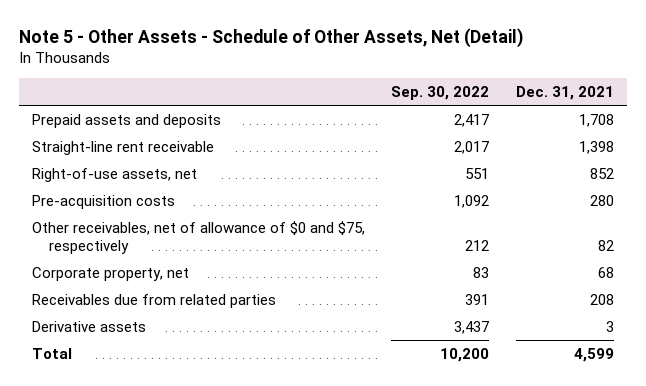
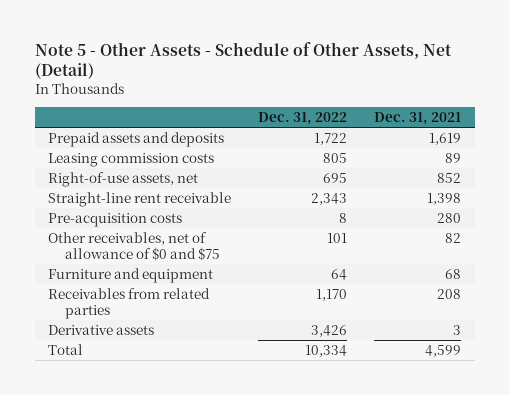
- | Sep. 30, 2022 | Dec. 31, 2021
+ | Dec. 31, 2022 | Dec. 31, 2021
- Prepaid assets and deposits | 2,417 | 1,708
+ Prepaid assets and deposits | 1,722 | 1,619
+ Leasing commission costs | 805 | 89
moved down: Straight-line rent receivable | 2,343 | 1,398
- Other receivables, net of allowance of $0 and $75, respectively | 212 | 82
- Corporate property, net | 83 | 68
- Receivables due from related parties | 391 | 208
+ Other receivables, net of allowance of $0 and $75 | 101 | 82
+ Furniture and equipment | 64 | 68
+ Receivables from related parties | 1,170 | 208

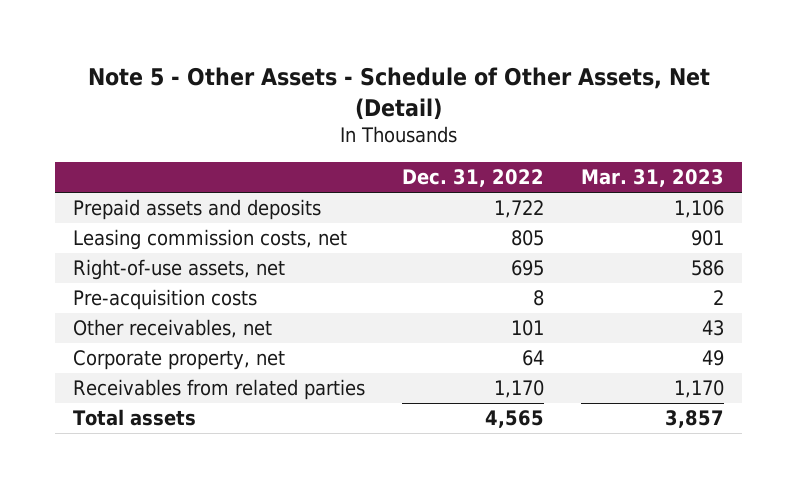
- | Dec. 31, 2022 | Dec. 31, 2021
+ | Dec. 31, 2022 | Mar. 31, 2023
- Leasing commission costs | 805 | 89
+ Leasing commission costs, net | 805 | 901
- Straight-line rent receivable | 2,343 | 1,398
- Other receivables, net of allowance of $0 and $75 | 101 | 82
- Furniture and equipment | 64 | 68
+ Other receivables, net | 101 | 43
+ Corporate property, net | 64 | 49
- Derivative assets | 3,426 | 3
- Total | 10,334 | 4,599
+ Total assets | 4,565 | 3,857

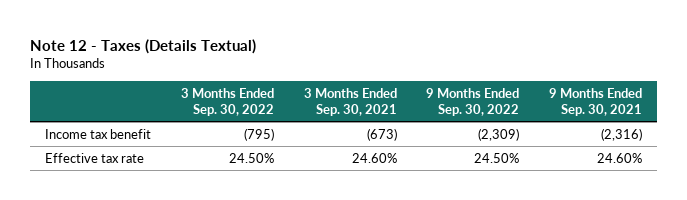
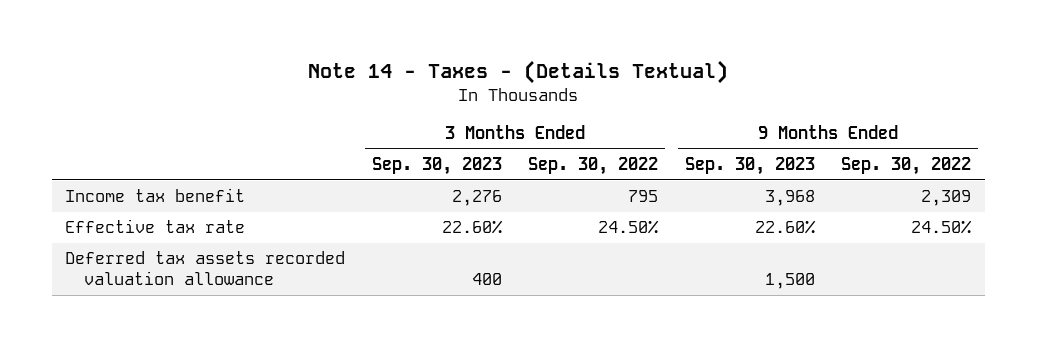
- Note 12 - Taxes (Details Textual)
+ Note 14 - Taxes - (Details Textual)
- | 3 Months Ended Sep. 30, 2022 | 3 Months Ended Sep. 30, 2021 | 9 Months Ended Sep. 30, 2022 | 9 Months Ended Sep. 30, 2021
+ | 3 Months Ended Sep. 30, 2023 | 3 Months Ended Sep. 30, 2022 | 9 Months Ended Sep. 30, 2023 | 9 Months Ended Sep. 30, 2022
- Income tax benefit | (795) | (673) | (2,309) | (2,316)
+ Income tax benefit | 2,276 | 795 | 3,968 | 2,309
+ Deferred tax assets recorded valuation allowance | 400 | | 1,500 |

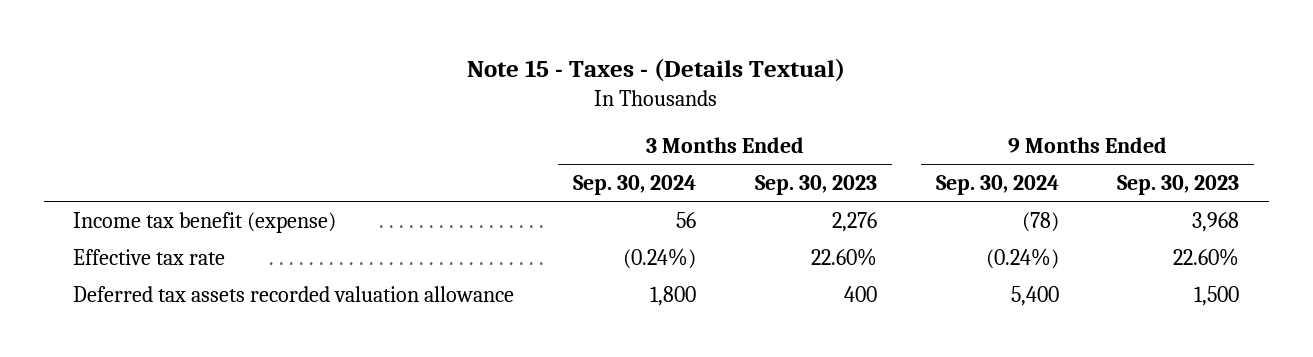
- Note 14 - Taxes - (Details Textual)
+ Note 15 - Taxes - (Details Textual)
- | 3 Months Ended Sep. 30, 2023 | 3 Months Ended Sep. 30, 2022 | 9 Months Ended Sep. 30, 2023 | 9 Months Ended Sep. 30, 2022
+ | 3 Months Ended Sep. 30, 2024 | 3 Months Ended Sep. 30, 2023 | 9 Months Ended Sep. 30, 2024 | 9 Months Ended Sep. 30, 2023
- Income tax benefit | 2,276 | 795 | 3,968 | 2,309
+ Income tax benefit (expense) | 56 | 2,276 | (78) | 3,968

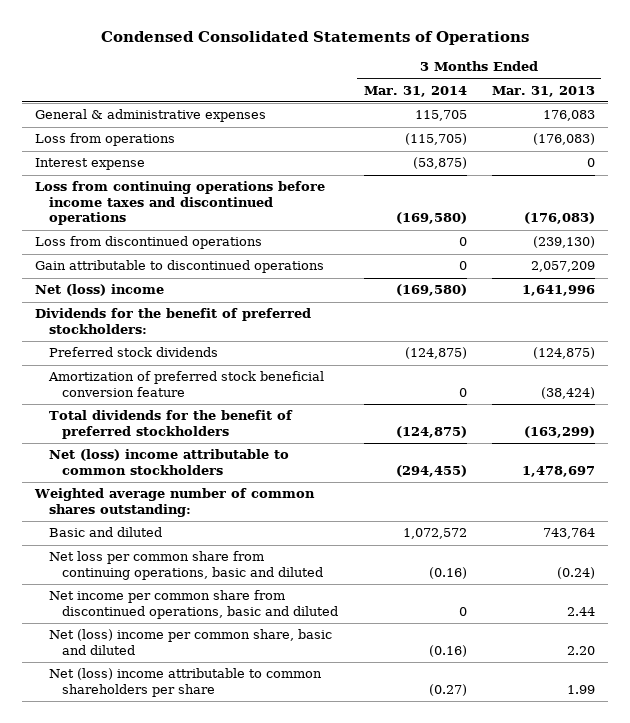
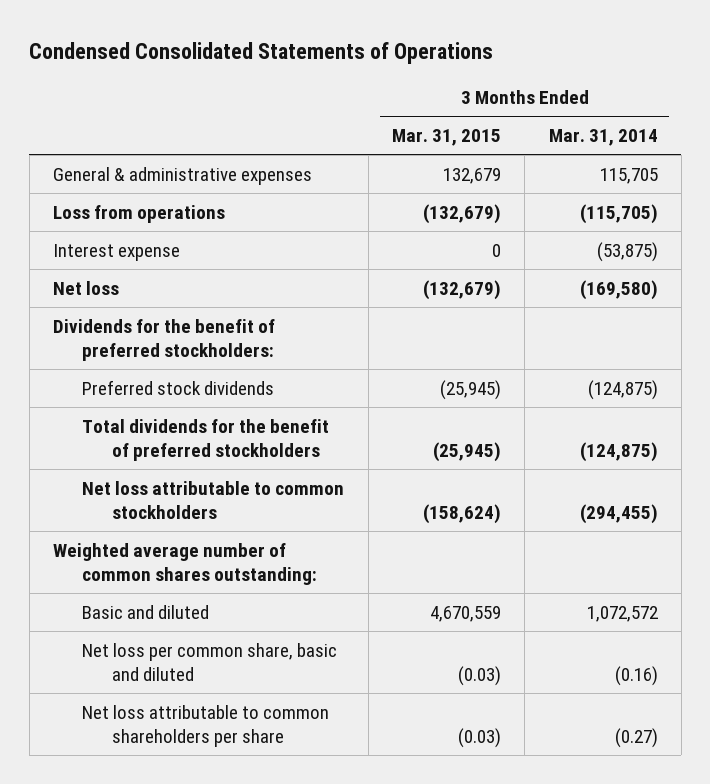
- | 3 Months Ended Mar. 31, 2014 | 3 Months Ended Mar. 31, 2013
+ | 3 Months Ended Mar. 31, 2015 | 3 Months Ended Mar. 31, 2014
- Loss from continuing operations before income taxes and discontinued operations | (169,580) | (176,083)
- Loss from discontinued operations | 0 | (239,130)
- Gain attributable to discontinued operations | 0 | 2,057,209
- Net (loss) income | (169,580) | 1,641,996
+ Net loss | (132,679) | (169,580)
- Amortization of preferred stock beneficial conversion feature | 0 | (38,424)
- Net (loss) income attributable to common stockholders | (294,455) | 1,478,697
+ Net loss attributable to common stockholders | (158,624) | (294,455)
- Net loss per common share from continuing operations, basic and diluted | (0.16) | (0.24)
- Net income per common share from discontinued operations, basic and diluted | 0 | 2.44
- Net (loss) income per common share, basic and diluted | (0.16) | 2.20
- Net (loss) income attributable to common shareholders per share | (0.27) | 1.99
+ Net loss per common share, basic and diluted | (0.03) | (0.16)
+ Net loss attributable to common shareholders per share | (0.03) | (0.27)

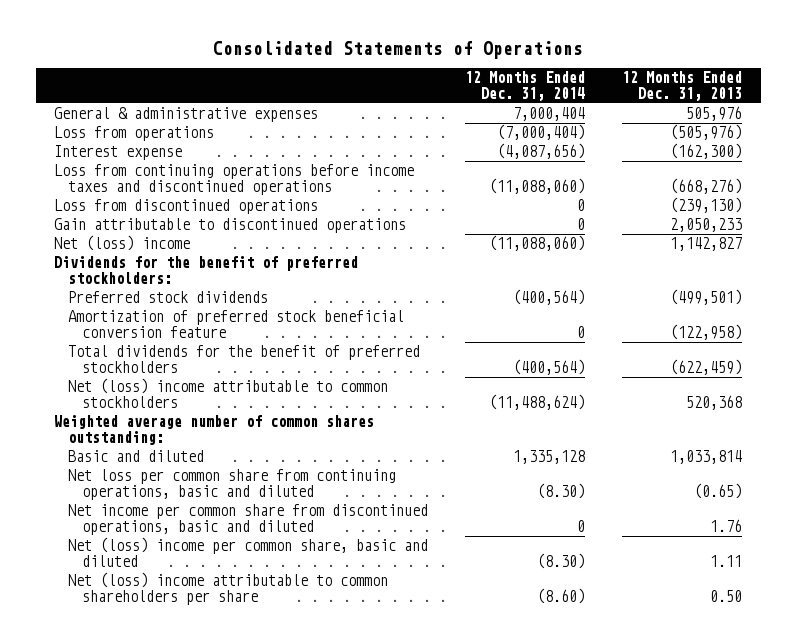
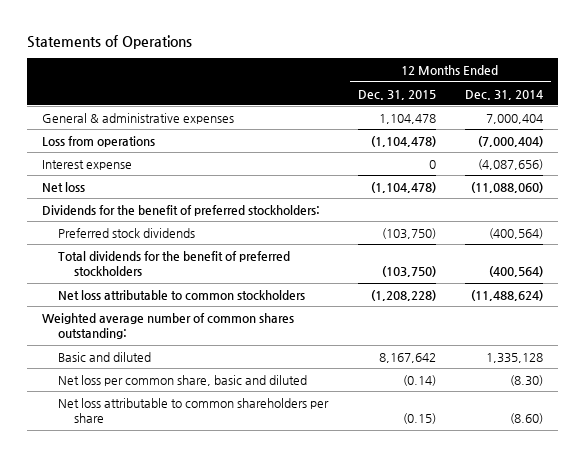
- Consolidated Statements of Operations
+ Statements of Operations
- | 12 Months Ended Dec. 31, 2014 | 12 Months Ended Dec. 31, 2013
+ | 12 Months Ended Dec. 31, 2015 | 12 Months Ended Dec. 31, 2014
- Loss from continuing operations before income taxes and discontinued operations | (11,088,060) | (668,276)
- Loss from discontinued operations | 0 | (239,130)
- Gain attributable to discontinued operations | 0 | 2,050,233
- Net (loss) income | (11,088,060) | 1,142,827
+ Net loss | (1,104,478) | (11,088,060)
- Amortization of preferred stock beneficial conversion feature | 0 | (122,958)
- Net (loss) income attributable to common stockholders | (11,488,624) | 520,368
+ Net loss attributable to common stockholders | (1,208,228) | (11,488,624)
- Net loss per common share from continuing operations, basic and diluted | (8.30) | (0.65)
- Net income per common share from discontinued operations, basic and diluted | 0 | 1.76
- Net (loss) income per common share, basic and diluted | (8.30) | 1.11
- Net (loss) income attributable to common shareholders per share | (8.60) | 0.50
+ Net loss per common share, basic and diluted | (0.14) | (8.30)
+ Net loss attributable to common shareholders per share | (0.15) | (8.60)

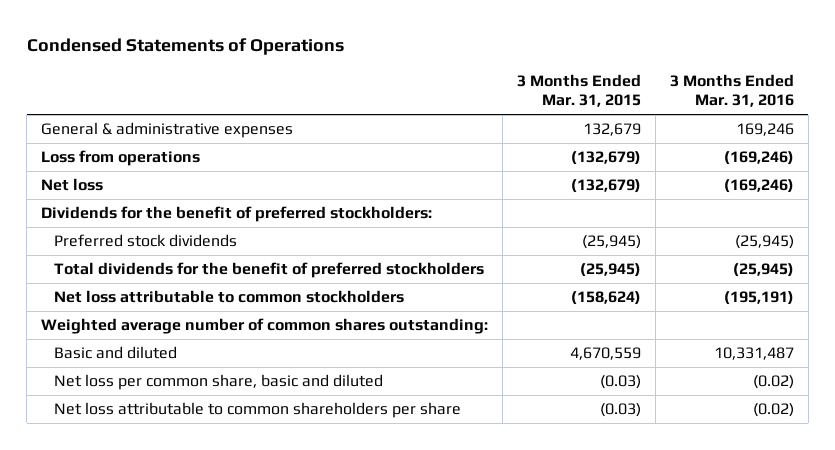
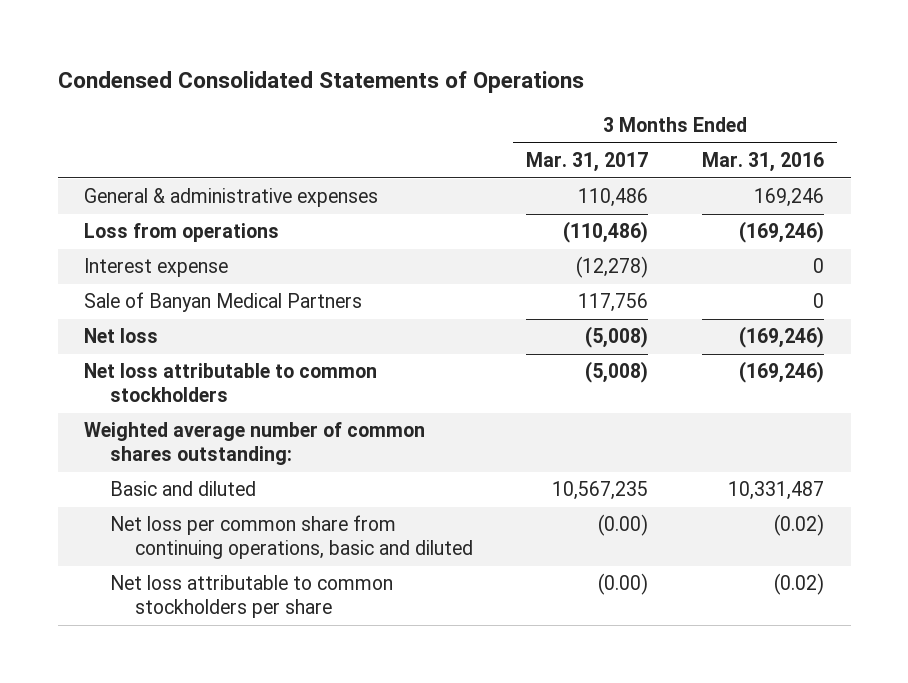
- Condensed Statements of Operations
+ Condensed Consolidated Statements of Operations
- | 3 Months Ended Mar. 31, 2015 | 3 Months Ended Mar. 31, 2016
+ | 3 Months Ended Mar. 31, 2017 | 3 Months Ended Mar. 31, 2016
+ Interest expense | (12,278) | 0
+ Sale of Banyan Medical Partners | 117,756 | 0
- Dividends for the benefit of preferred stockholders:
- Preferred stock dividends | (25,945) | (25,945)
- Total dividends for the benefit of preferred stockholders | (25,945) | (25,945)
- Net loss attributable to common stockholders | (158,624) | (195,191)
+ Net loss attributable to common stockholders | (5,008) | (169,246)
- Net loss per common share, basic and diluted | (0.03) | (0.02)
- Net loss attributable to common shareholders per share | (0.03) | (0.02)
+ Net loss per common share from continuing operations, basic and diluted | (0.00) | (0.02)
+ Net loss attributable to common stockholders per share | (0.00) | (0.02)

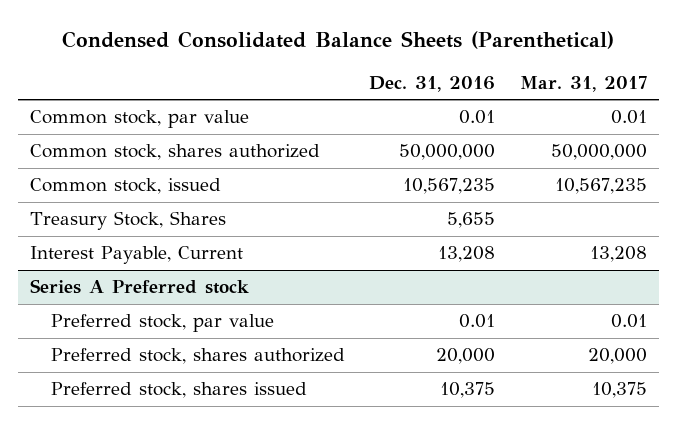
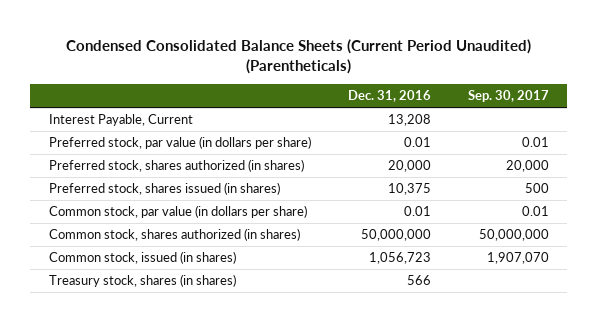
- Condensed Consolidated Balance Sheets (Parenthetical)
+ Condensed Consolidated Balance Sheets (Current Period Unaudited) (Parentheticals)
- | Dec. 31, 2016 | Mar. 31, 2017
+ | Dec. 31, 2016 | Sep. 30, 2017
- Common stock, par value | 0.01 | 0.01
- Common stock, shares authorized | 50,000,000 | 50,000,000
- Common stock, issued | 10,567,235 | 10,567,235
- Treasury Stock, Shares | 5,655 |
- Series A Preferred stock
- Preferred stock, par value | 0.01 | 0.01
- Preferred stock, shares authorized | 20,000 | 20,000
- Preferred stock, shares issued | 10,375 | 10,375
+ Preferred stock, par value (in dollars per share) | 0.01 | 0.01
+ Preferred stock, shares authorized (in shares) | 20,000 | 20,000
+ Preferred stock, shares issued (in shares) | 10,375 | 500
+ Common stock, par value (in dollars per share) | 0.01 | 0.01
+ Common stock, shares authorized (in shares) | 50,000,000 | 50,000,000
+ Common stock, issued (in shares) | 1,056,723 | 1,907,070
+ Treasury stock, shares (in shares) | 566 |

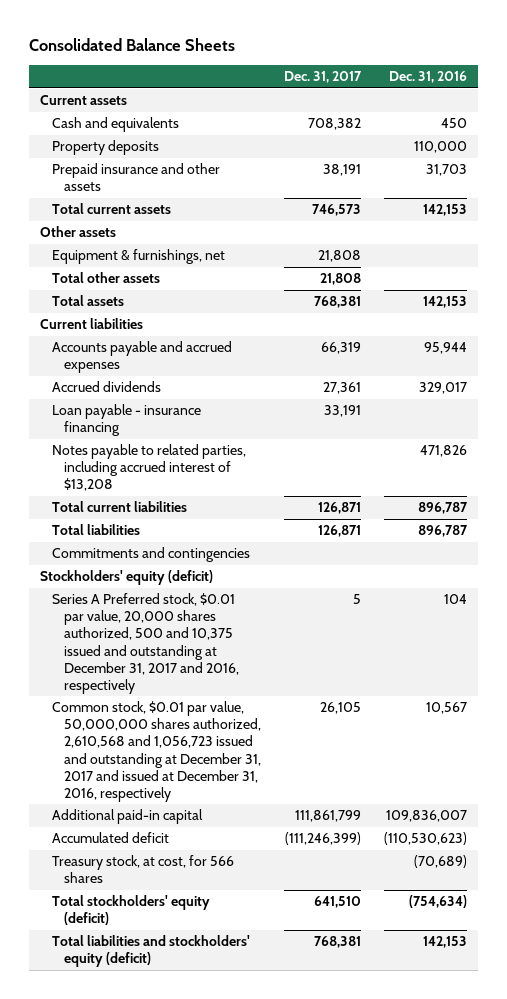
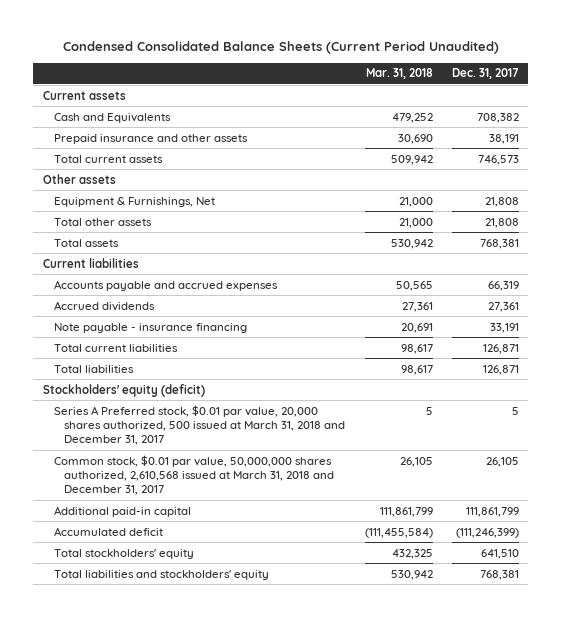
- Consolidated Balance Sheets
+ Condensed Consolidated Balance Sheets (Current Period Unaudited)
- | Dec. 31, 2017 | Dec. 31, 2016
+ | Mar. 31, 2018 | Dec. 31, 2017
- Cash and equivalents | 708,382 | 450
- Property deposits | | 110,000
+ Cash and Equivalents | 479,252 | 708,382
- Equipment & furnishings, net | 21,808 |
+ Equipment & Furnishings, Net | 21,000 | 21,808
- Loan payable - insurance financing | 33,191 |
- Notes payable to related parties, including accrued interest of $13,208 | | 471,826
+ Note payable - insurance financing | 20,691 | 33,191
- Commitments and contingencies
- Series A Preferred stock, $0.01 par value, 20,000 shares authorized, 500 and 10,375 issued and outstanding at December 31, 2017 and 2016, respectively | 5 | 104
- Common stock, $0.01 par value, 50,000,000 shares authorized, 2,610,568 and 1,056,723 issued and outstanding at December 31, 2017 and issued at December 31, 2016, respectively | 26,105 | 10,567
+ Series A Preferred stock, $0.01 par value, 20,000 shares authorized, 500 issued at March 31, 2018 and December 31, 2017 | 5 | 5
+ Common stock, $0.01 par value, 50,000,000 shares authorized, 2,610,568 issued at March 31, 2018 and December 31, 2017 | 26,105 | 26,105
- Treasury stock, at cost, for 566 shares | | (70,689)
- Total stockholders' equity (deficit) | 641,510 | (754,634)
- Total liabilities and stockholders' equity (deficit) | 768,381 | 142,153
+ Total stockholders' equity | 432,325 | 641,510
+ Total liabilities and stockholders' equity | 530,942 | 768,381

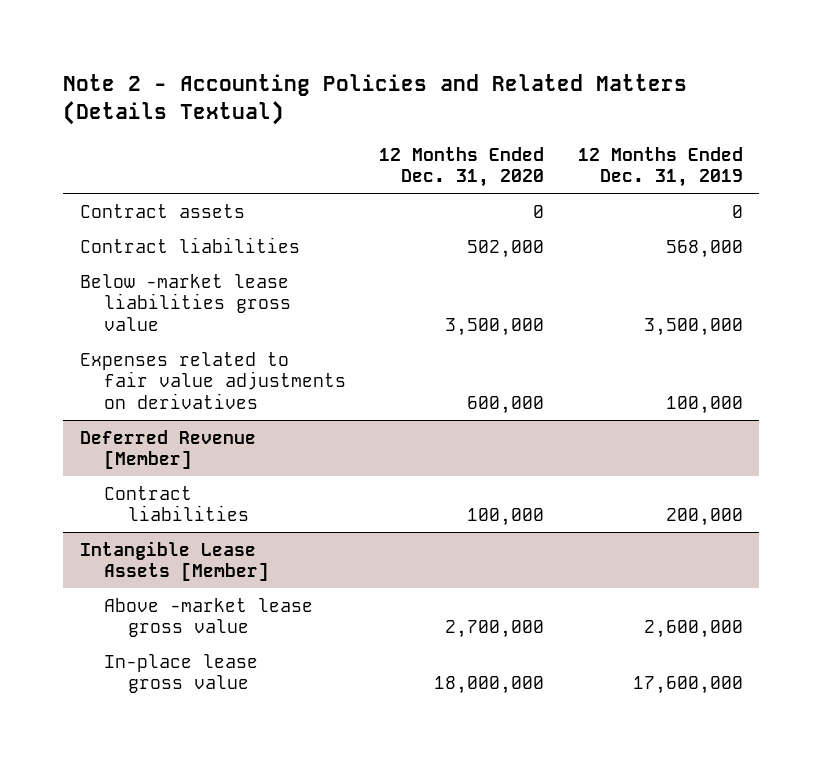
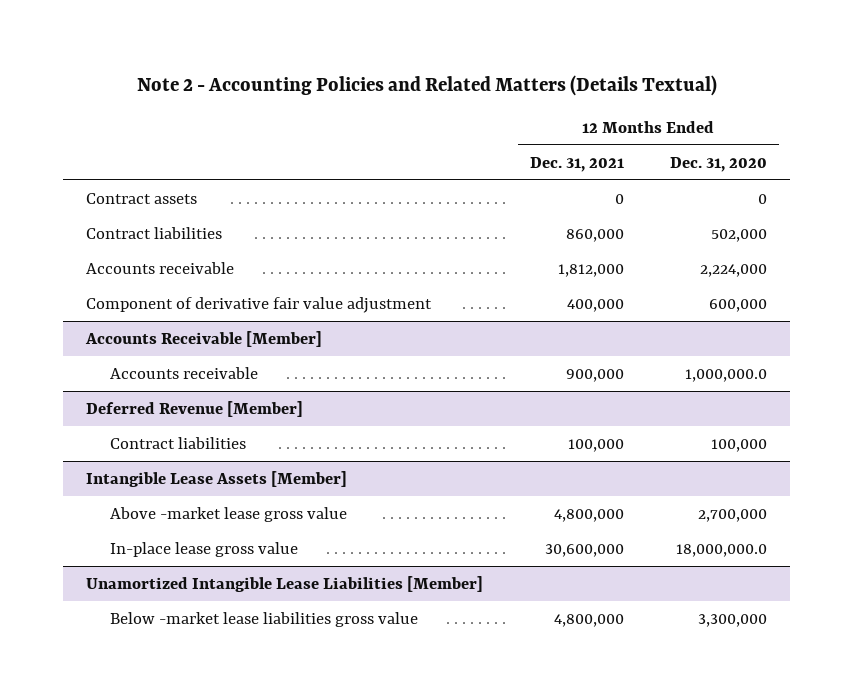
- | 12 Months Ended Dec. 31, 2020 | 12 Months Ended Dec. 31, 2019
+ | 12 Months Ended Dec. 31, 2021 | 12 Months Ended Dec. 31, 2020
- Below -market lease liabilities gross value | 3,500,000 | 3,500,000
- Expenses related to fair value adjustments on derivatives | 600,000 | 100,000
+ Accounts receivable | 1,812,000 | 2,224,000
+ Component of derivative fair value adjustment | 400,000 | 600,000
+ Accounts Receivable [Member]
+ Accounts receivable | 900,000 | 1,000,000.0
@ Intangible Lease Assets [Member]
- In-place lease gross value | 18,000,000 | 17,600,000
+ In-place lease gross value | 30,600,000 | 18,000,000.0
+ Unamortized Intangible Lease Liabilities [Member]
+ Below -market lease liabilities gross value | 4,800,000 | 3,300,000

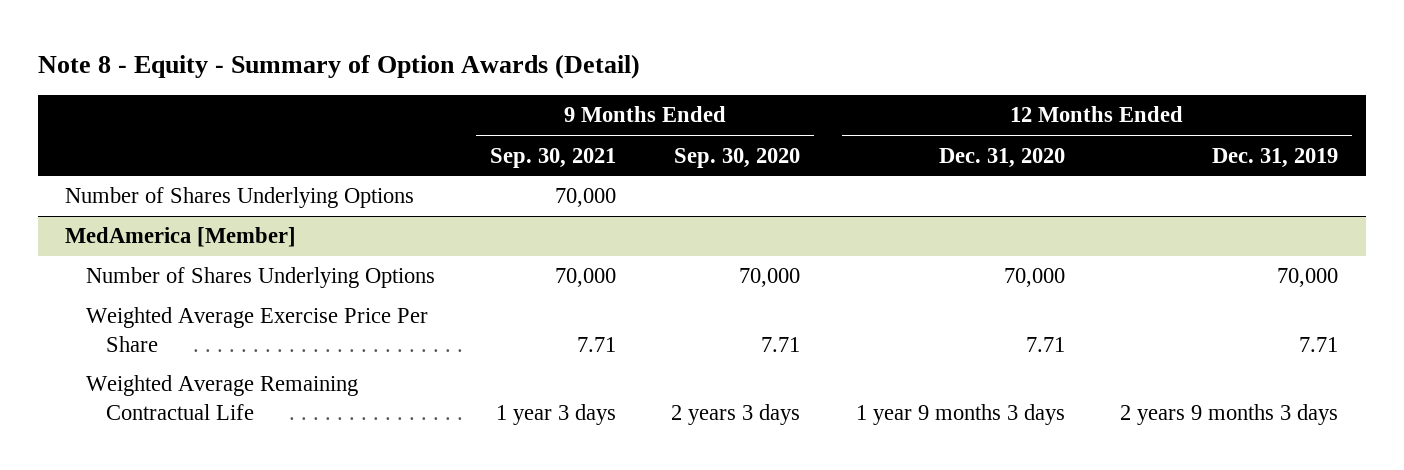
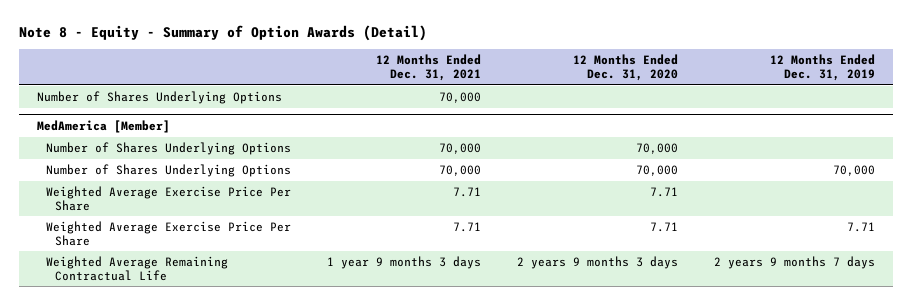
- | 9 Months Ended Sep. 30, 2021 | 9 Months Ended Sep. 30, 2020 | 12 Months Ended Dec. 31, 2020 | 12 Months Ended Dec. 31, 2019
+ | 12 Months Ended Dec. 31, 2021 | 12 Months Ended Dec. 31, 2020 | 12 Months Ended Dec. 31, 2019
@ MedAmerica [Member]
+ Number of Shares Underlying Options | 70,000 | 70,000 |
+ Weighted Average Exercise Price Per Share | 7.71 | 7.71 |
- Weighted Average Remaining Contractual Life | 1 year 3 days | 2 years 3 days | 1 year 9 months 3 days | 2 years 9 months 3 days
+ Weighted Average Remaining Contractual Life | 1 year 9 months 3 days | 2 years 9 months 3 days | 2 years 9 months 7 days

